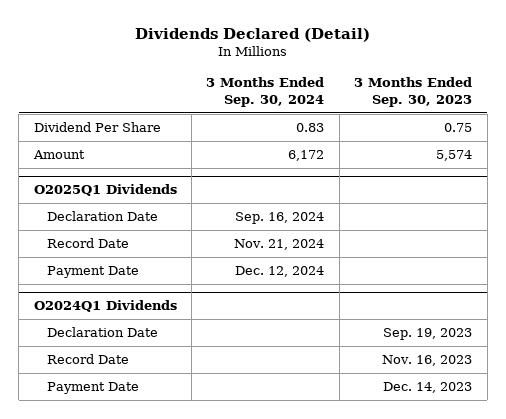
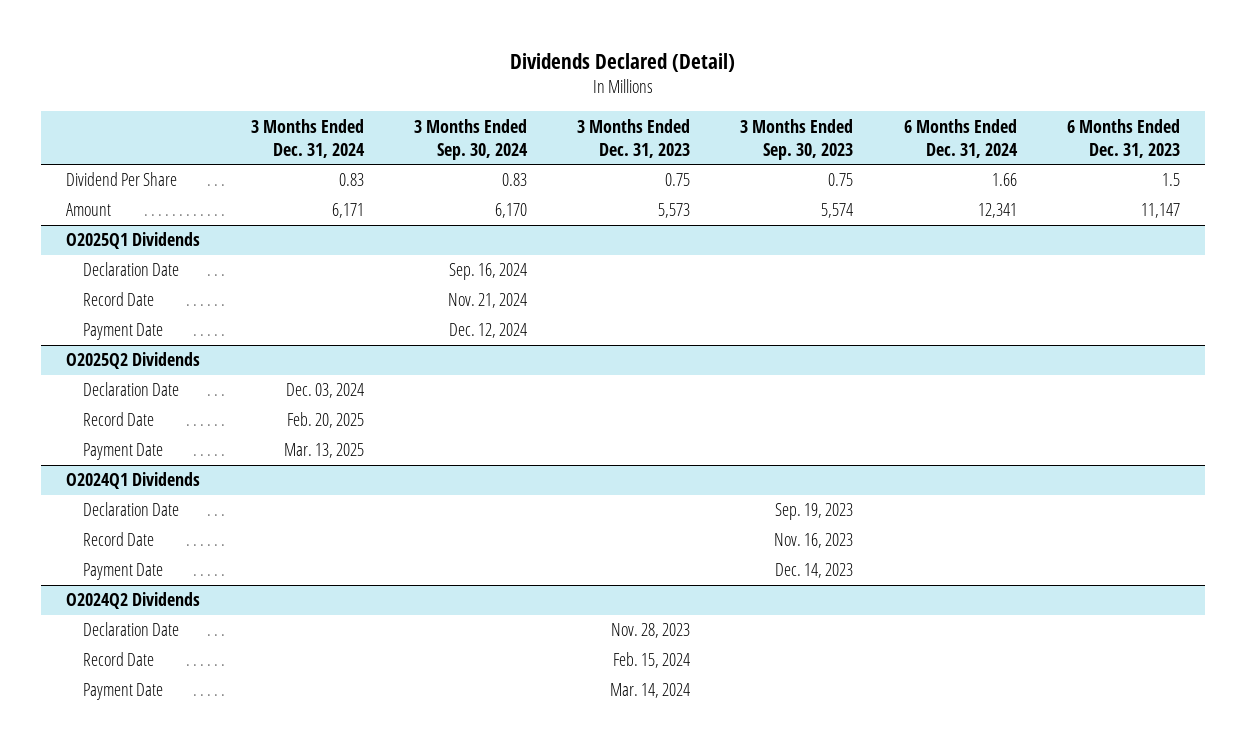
- | 3 Months Ended Sep. 30, 2024 | 3 Months Ended Sep. 30, 2023
+ | 3 Months Ended Dec. 31, 2024 | 3 Months Ended Sep. 30, 2024 | 3 Months Ended Dec. 31, 2023 | 3 Months Ended Sep. 30, 2023 | 6 Months Ended Dec. 31, 2024 | 6 Months Ended Dec. 31, 2023
- Amount | 6,172 | 5,574
+ Amount | 6,171 | 6,170 | 5,573 | 5,574 | 12,341 | 11,147
+ O2025Q2 Dividends
+ Declaration Date | Dec. 03, 2024 | | | | |
+ Record Date | Feb. 20, 2025 | | | | |
+ Payment Date | Mar. 13, 2025 | | | | |
+ O2024Q2 Dividends
+ Declaration Date | | | Nov. 28, 2023 | | |
+ Record Date | | | Feb. 15, 2024 | | |
+ Payment Date | | | Mar. 14, 2024 | | |

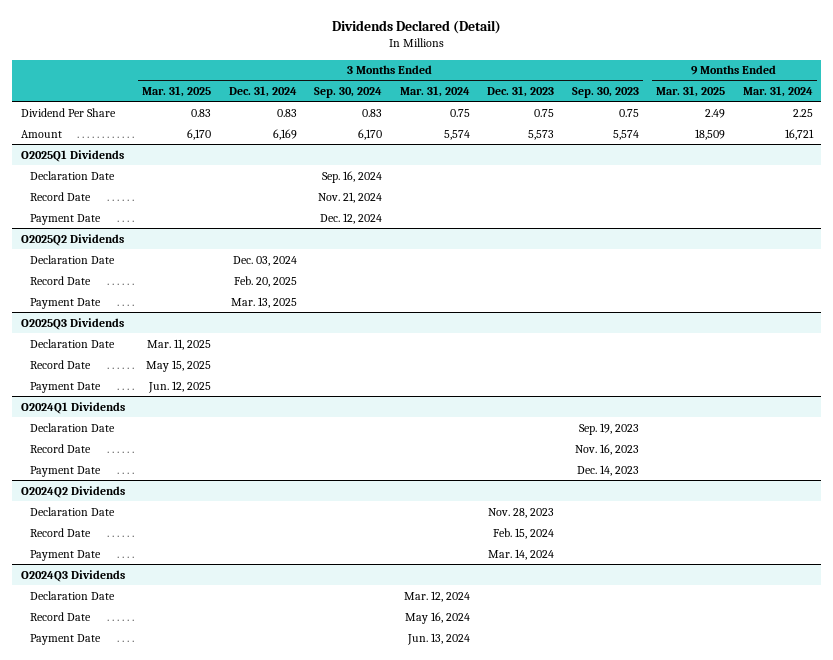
- | 3 Months Ended Dec. 31, 2024 | 3 Months Ended Sep. 30, 2024 | 3 Months Ended Dec. 31, 2023 | 3 Months Ended Sep. 30, 2023 | 6 Months Ended Dec. 31, 2024 | 6 Months Ended Dec. 31, 2023
+ | 3 Months Ended Mar. 31, 2025 | 3 Months Ended Dec. 31, 2024 | 3 Months Ended Sep. 30, 2024 | 3 Months Ended Mar. 31, 2024 | 3 Months Ended Dec. 31, 2023 | 3 Months Ended Sep. 30, 2023 | 9 Months Ended Mar. 31, 2025 | 9 Months Ended Mar. 31, 2024
- Amount | 6,171 | 6,170 | 5,573 | 5,574 | 12,341 | 11,147
+ Amount | 6,170 | 6,169 | 6,170 | 5,574 | 5,573 | 5,574 | 18,509 | 16,721
+ O2025Q3 Dividends
+ Declaration Date | Mar. 11, 2025 | | | | | | |
+ Record Date | May 15, 2025 | | | | | | |
+ Payment Date | Jun. 12, 2025 | | | | | | |
+ O2024Q3 Dividends
+ Declaration Date | | | | Mar. 12, 2024 | | | |
+ Record Date | | | | May 16, 2024 | | | |
+ Payment Date | | | | Jun. 13, 2024 | | | |

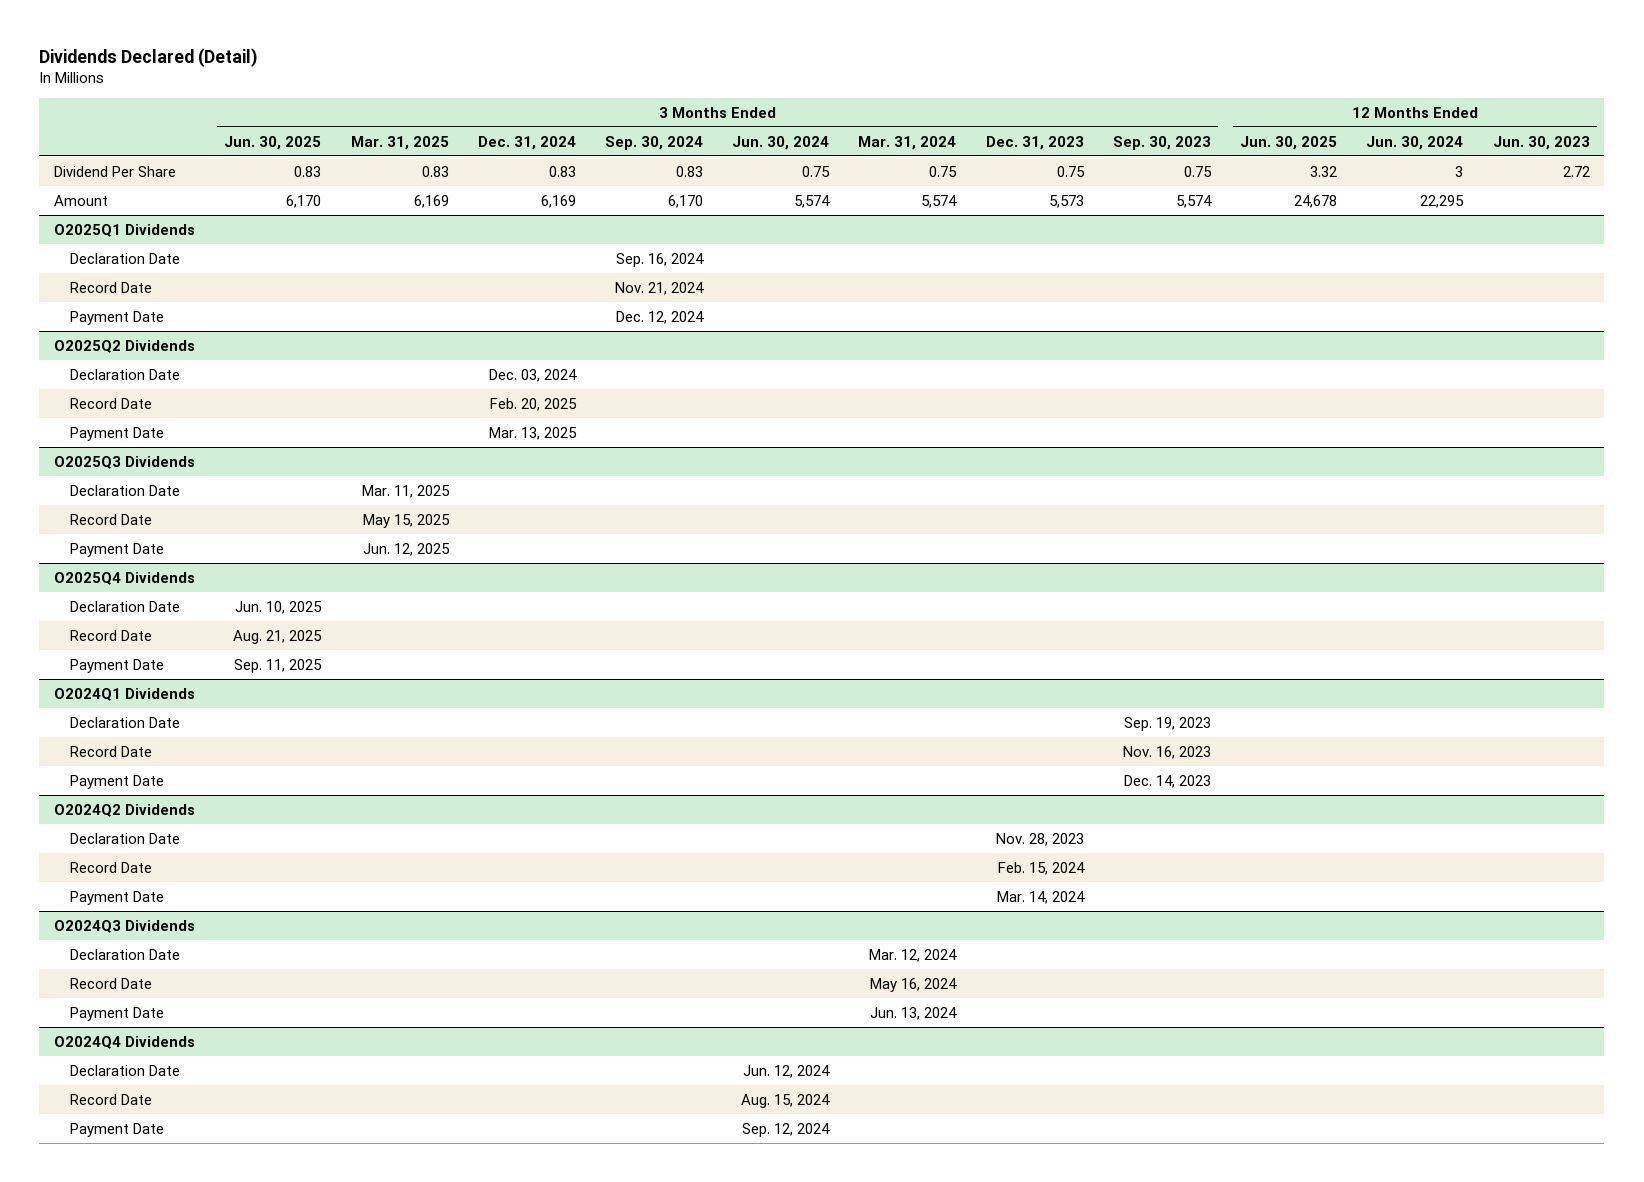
- | 3 Months Ended Mar. 31, 2025 | 3 Months Ended Dec. 31, 2024 | 3 Months Ended Sep. 30, 2024 | 3 Months Ended Mar. 31, 2024 | 3 Months Ended Dec. 31, 2023 | 3 Months Ended Sep. 30, 2023 | 9 Months Ended Mar. 31, 2025 | 9 Months Ended Mar. 31, 2024
+ | 3 Months Ended Jun. 30, 2025 | 3 Months Ended Mar. 31, 2025 | 3 Months Ended Dec. 31, 2024 | 3 Months Ended Sep. 30, 2024 | 3 Months Ended Jun. 30, 2024 | 3 Months Ended Mar. 31, 2024 | 3 Months Ended Dec. 31, 2023 | 3 Months Ended Sep. 30, 2023 | 12 Months Ended Jun. 30, 2025 | 12 Months Ended Jun. 30, 2024 | 12 Months Ended Jun. 30, 2023
- Amount | 6,170 | 6,169 | 6,170 | 5,574 | 5,573 | 5,574 | 18,509 | 16,721
+ Amount | 6,170 | 6,169 | 6,169 | 6,170 | 5,574 | 5,574 | 5,573 | 5,574 | 24,678 | 22,295 |
+ O2025Q4 Dividends
+ Declaration Date | Jun. 10, 2025 | | | | | | | | | |
+ Record Date | Aug. 21, 2025 | | | | | | | | | |
+ Payment Date | Sep. 11, 2025 | | | | | | | | | |
+ O2024Q4 Dividends
+ Declaration Date | | | | | Jun. 12, 2024 | | | | | |
+ Record Date | | | | | Aug. 15, 2024 | | | | | |
+ Payment Date | | | | | Sep. 12, 2024 | | | | | |

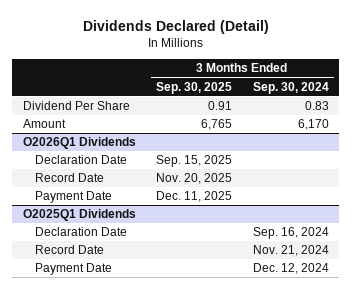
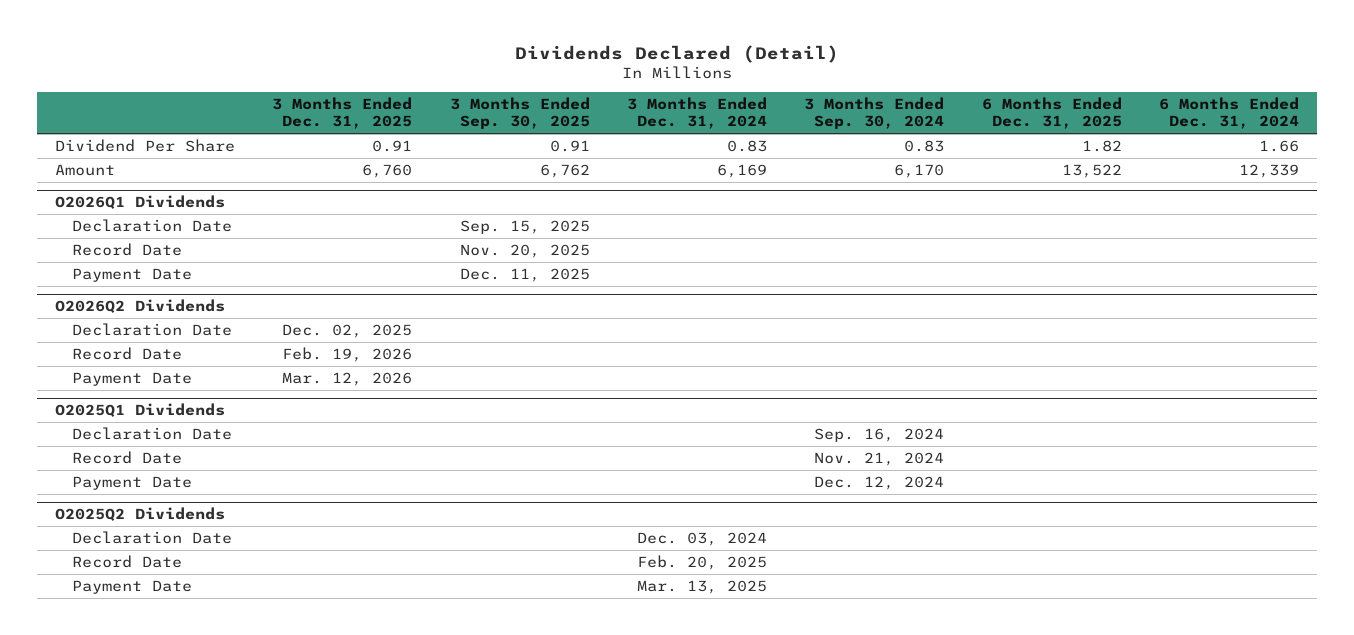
- | 3 Months Ended Sep. 30, 2025 | 3 Months Ended Sep. 30, 2024
+ | 3 Months Ended Dec. 31, 2025 | 3 Months Ended Sep. 30, 2025 | 3 Months Ended Dec. 31, 2024 | 3 Months Ended Sep. 30, 2024 | 6 Months Ended Dec. 31, 2025 | 6 Months Ended Dec. 31, 2024
- Amount | 6,765 | 6,170
+ Amount | 6,760 | 6,762 | 6,169 | 6,170 | 13,522 | 12,339
+ O2026Q2 Dividends
+ Declaration Date | Dec. 02, 2025 | | | | |
+ Record Date | Feb. 19, 2026 | | | | |
+ Payment Date | Mar. 12, 2026 | | | | |
+ O2025Q2 Dividends
+ Declaration Date | | | Dec. 03, 2024 | | |
+ Record Date | | | Feb. 20, 2025 | | |
+ Payment Date | | | Mar. 13, 2025 | | |

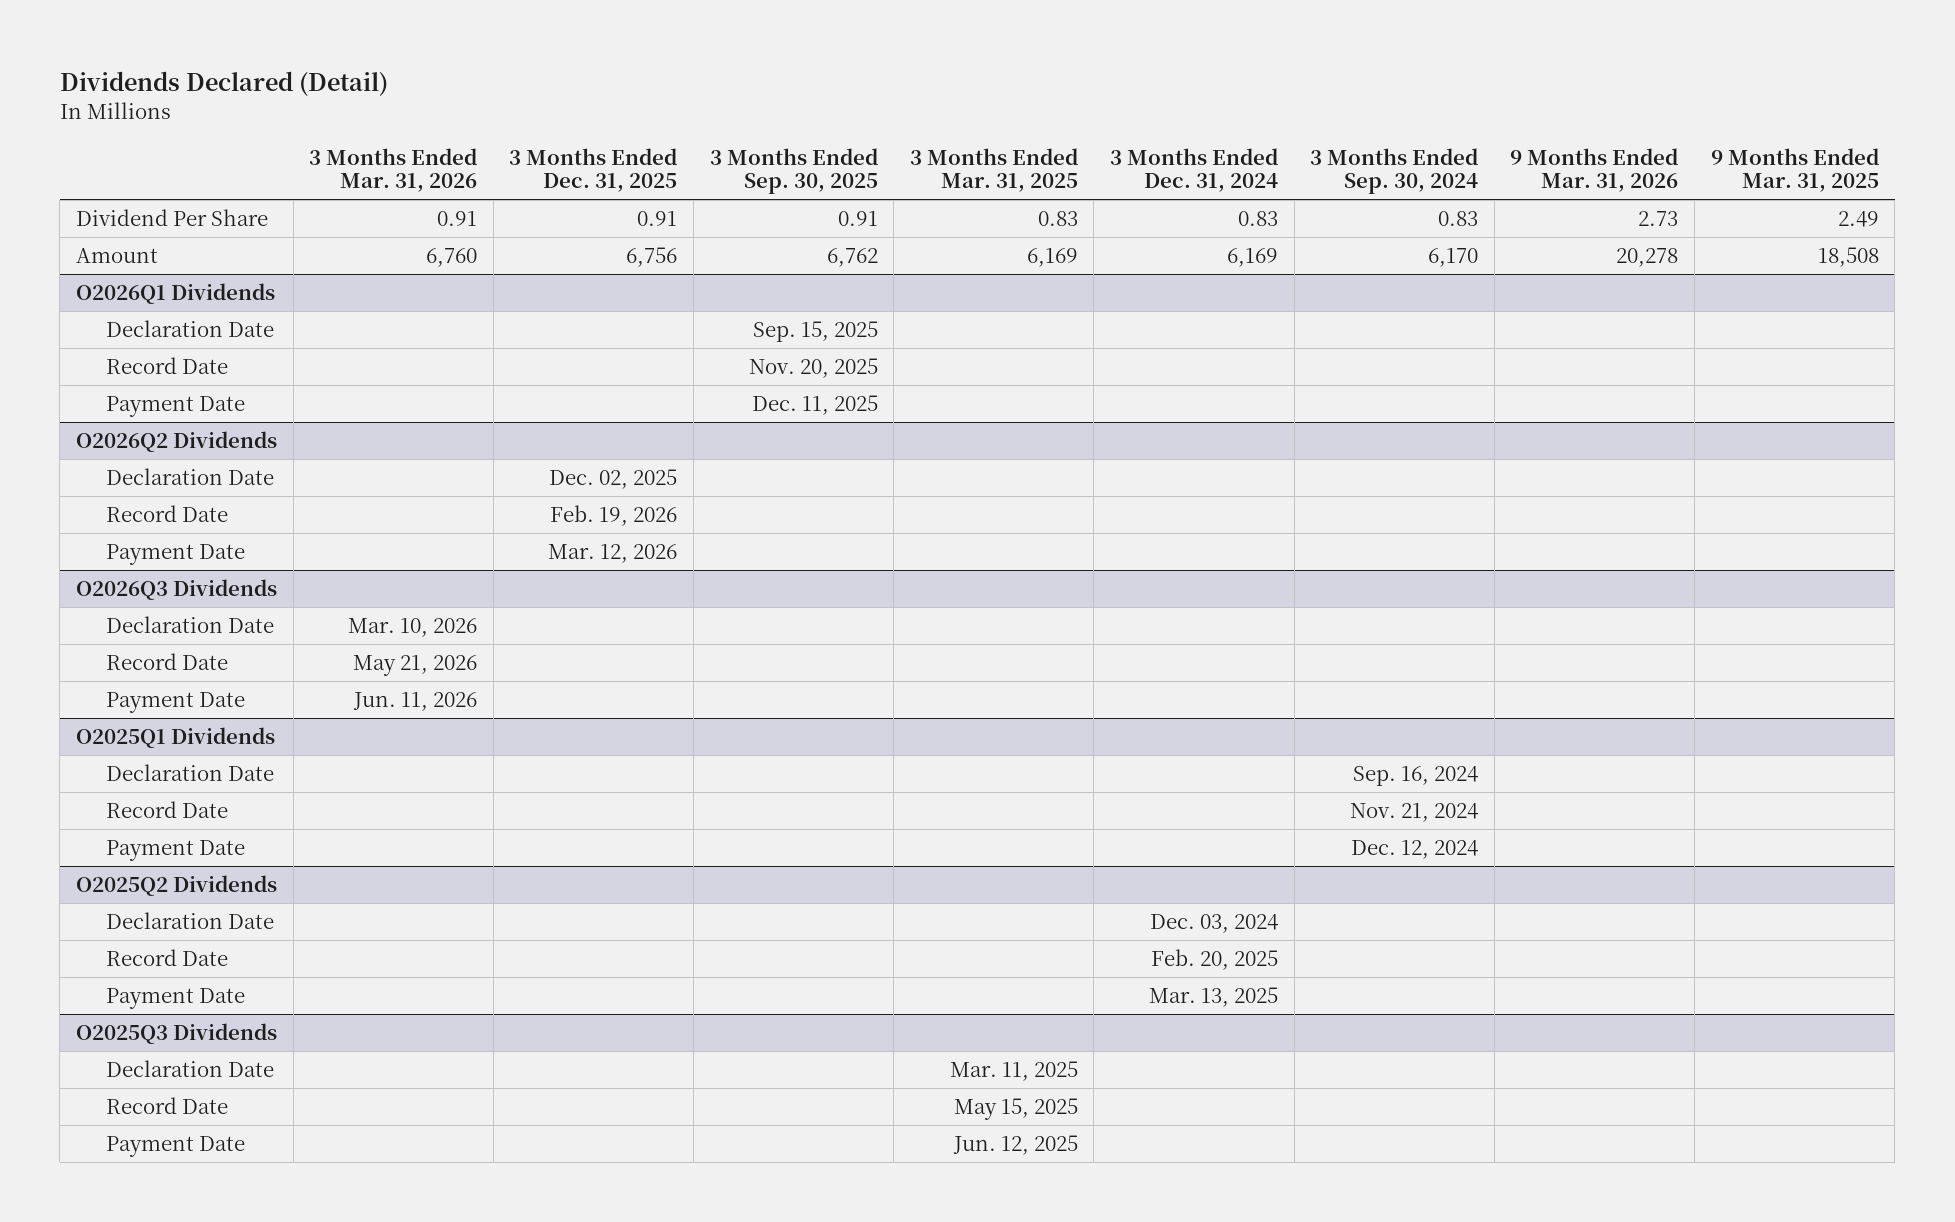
- | 3 Months Ended Dec. 31, 2025 | 3 Months Ended Sep. 30, 2025 | 3 Months Ended Dec. 31, 2024 | 3 Months Ended Sep. 30, 2024 | 6 Months Ended Dec. 31, 2025 | 6 Months Ended Dec. 31, 2024
+ | 3 Months Ended Mar. 31, 2026 | 3 Months Ended Dec. 31, 2025 | 3 Months Ended Sep. 30, 2025 | 3 Months Ended Mar. 31, 2025 | 3 Months Ended Dec. 31, 2024 | 3 Months Ended Sep. 30, 2024 | 9 Months Ended Mar. 31, 2026 | 9 Months Ended Mar. 31, 2025
- Amount | 6,760 | 6,762 | 6,169 | 6,170 | 13,522 | 12,339
+ Amount | 6,760 | 6,756 | 6,762 | 6,169 | 6,169 | 6,170 | 20,278 | 18,508
+ O2026Q3 Dividends
+ Declaration Date | Mar. 10, 2026 | | | | | | |
+ Record Date | May 21, 2026 | | | | | | |
+ Payment Date | Jun. 11, 2026 | | | | | | |
+ O2025Q3 Dividends
+ Declaration Date | | | | Mar. 11, 2025 | | | |
+ Record Date | | | | May 15, 2025 | | | |
+ Payment Date | | | | Jun. 12, 2025 | | | |

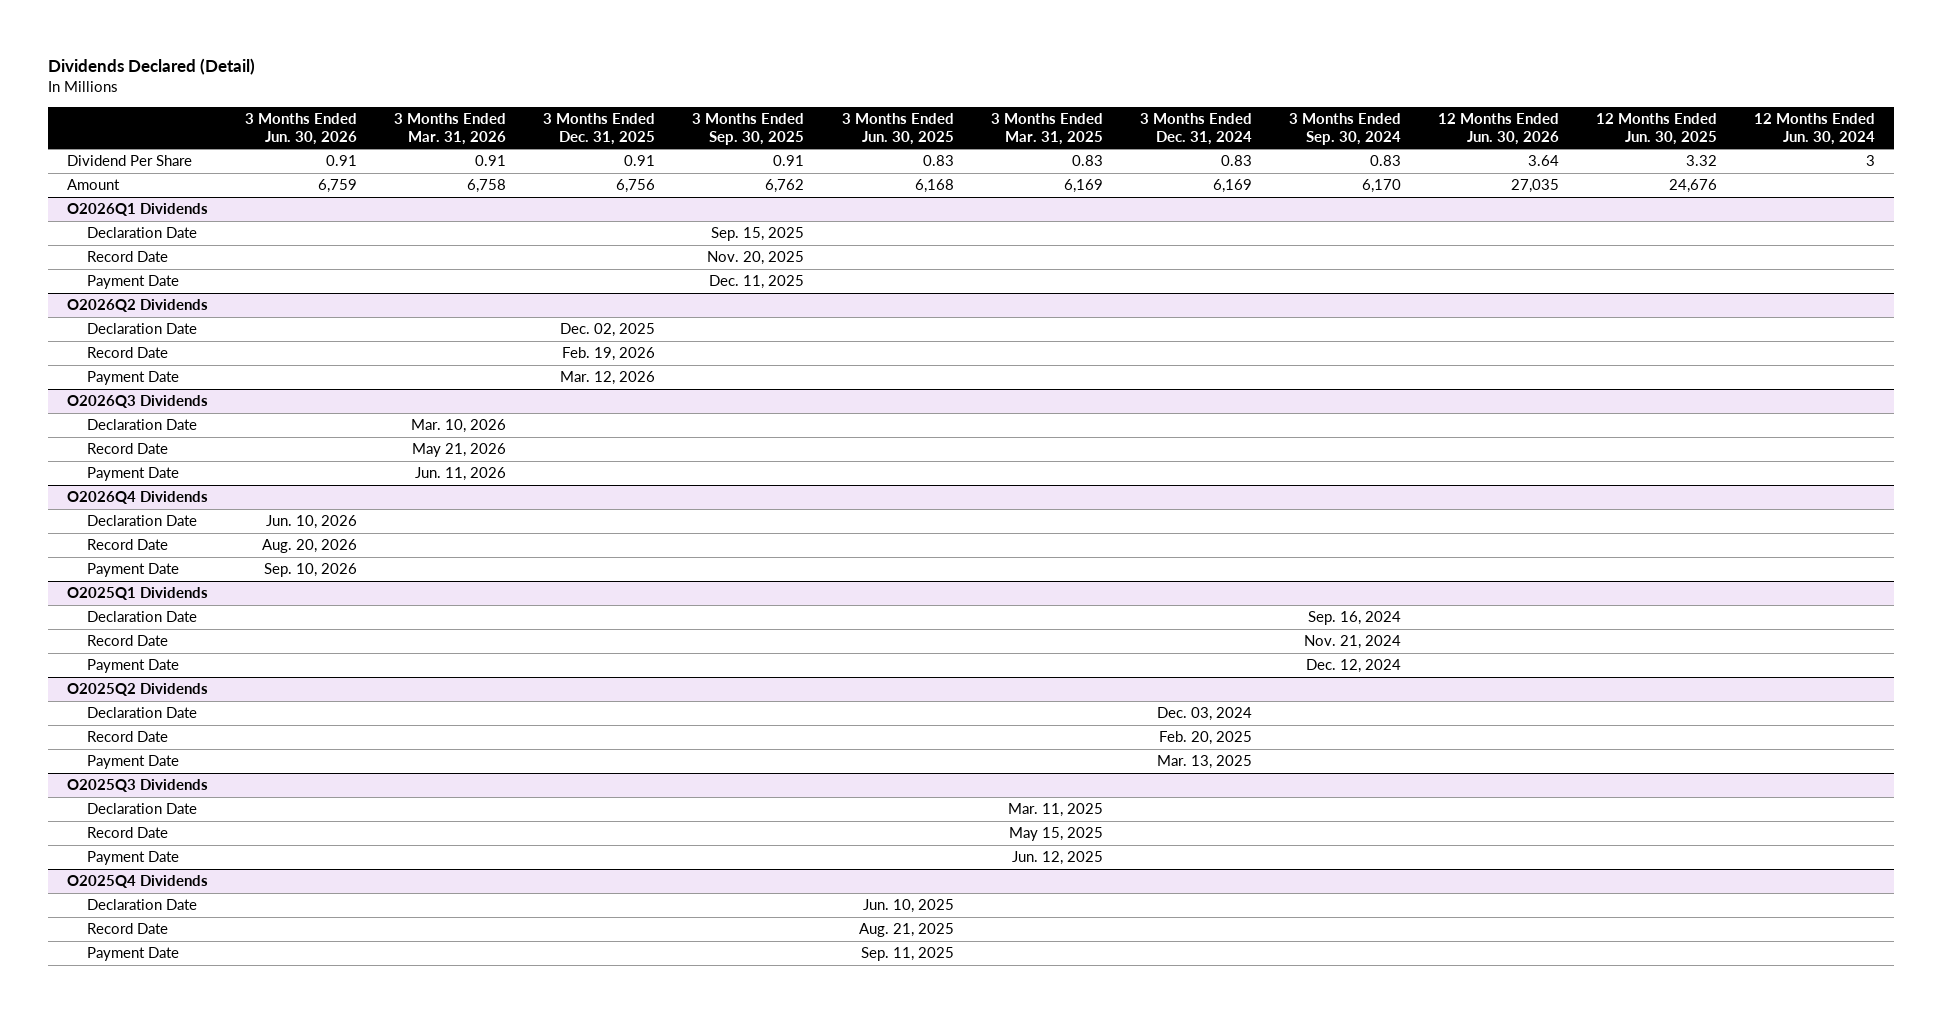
- | 3 Months Ended Mar. 31, 2026 | 3 Months Ended Dec. 31, 2025 | 3 Months Ended Sep. 30, 2025 | 3 Months Ended Mar. 31, 2025 | 3 Months Ended Dec. 31, 2024 | 3 Months Ended Sep. 30, 2024 | 9 Months Ended Mar. 31, 2026 | 9 Months Ended Mar. 31, 2025
+ | 3 Months Ended Jun. 30, 2026 | 3 Months Ended Mar. 31, 2026 | 3 Months Ended Dec. 31, 2025 | 3 Months Ended Sep. 30, 2025 | 3 Months Ended Jun. 30, 2025 | 3 Months Ended Mar. 31, 2025 | 3 Months Ended Dec. 31, 2024 | 3 Months Ended Sep. 30, 2024 | 12 Months Ended Jun. 30, 2026 | 12 Months Ended Jun. 30, 2025 | 12 Months Ended Jun. 30, 2024
- Amount | 6,760 | 6,756 | 6,762 | 6,169 | 6,169 | 6,170 | 20,278 | 18,508
+ Amount | 6,759 | 6,758 | 6,756 | 6,762 | 6,168 | 6,169 | 6,169 | 6,170 | 27,035 | 24,676 |
+ O2026Q4 Dividends
+ Declaration Date | Jun. 10, 2026 | | | | | | | | | |
+ Record Date | Aug. 20, 2026 | | | | | | | | | |
+ Payment Date | Sep. 10, 2026 | | | | | | | | | |
+ O2025Q4 Dividends
+ Declaration Date | | | | | Jun. 10, 2025 | | | | | |
+ Record Date | | | | | Aug. 21, 2025 | | | | | |
+ Payment Date | | | | | Sep. 11, 2025 | | | | | |

